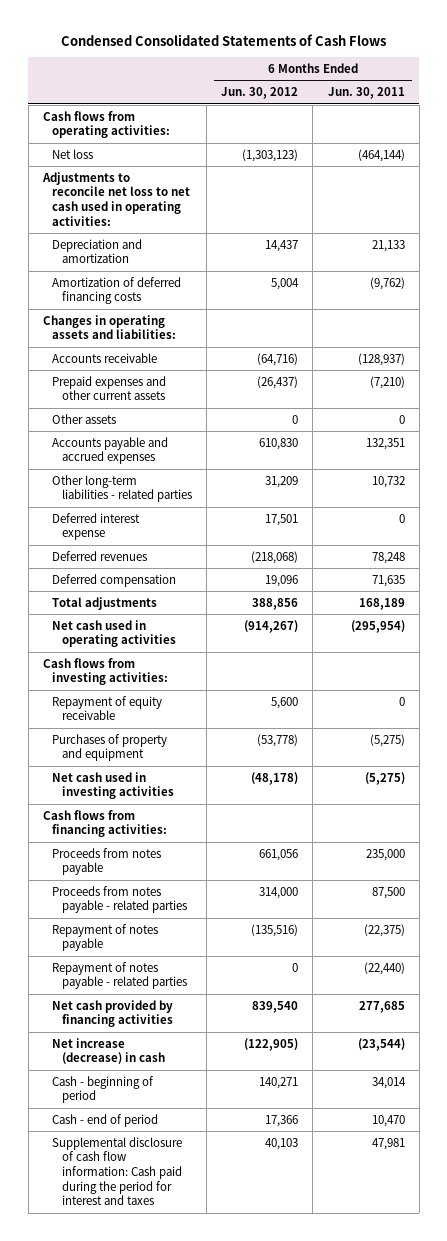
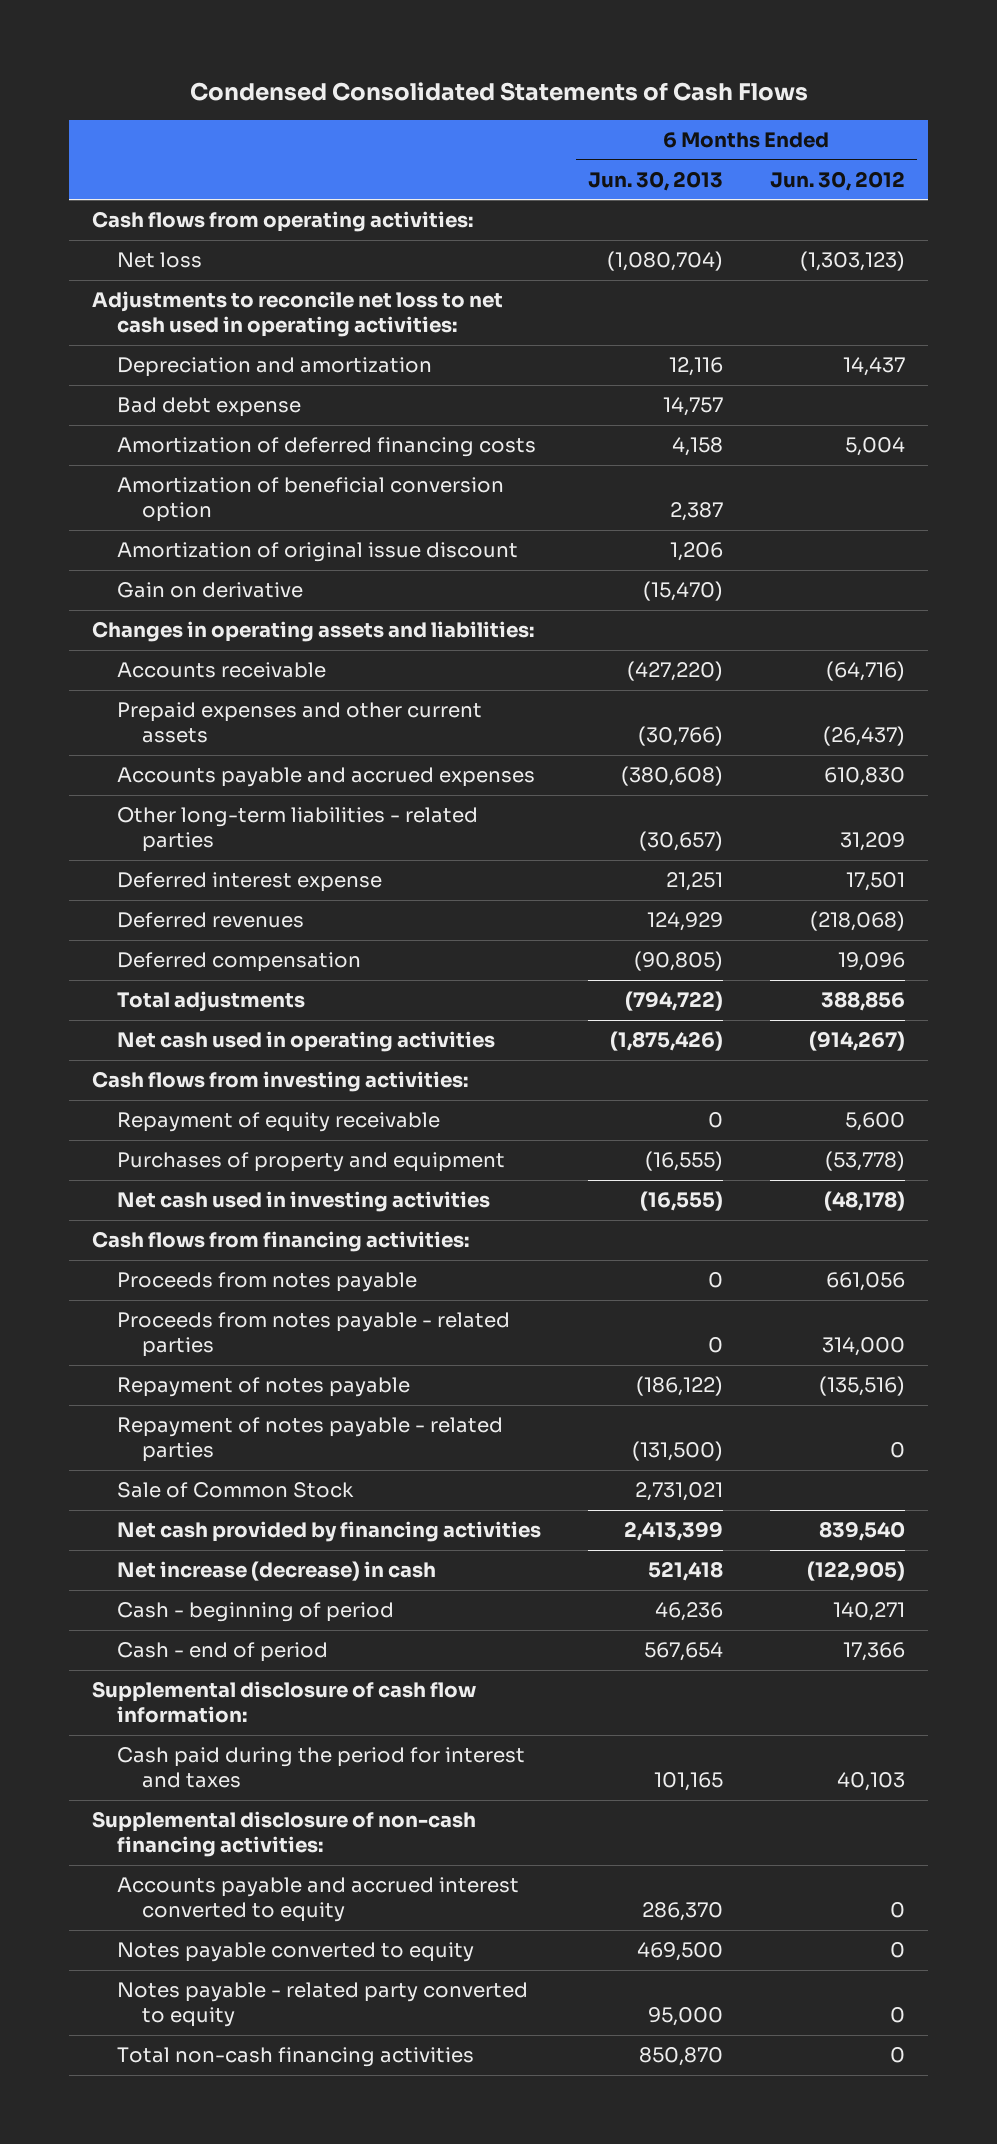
- | 6 Months Ended Jun. 30, 2012 | 6 Months Ended Jun. 30, 2011
+ | 6 Months Ended Jun. 30, 2013 | 6 Months Ended Jun. 30, 2012
+ Bad debt expense | 14,757 |
+ Amortization of beneficial conversion option | 2,387 |
+ Amortization of original issue discount | 1,206 |
+ Gain on derivative | (15,470) |
- Other assets | 0 | 0
+ Sale of Common Stock | 2,731,021 |
- Supplemental disclosure of cash flow information: Cash paid during the period for interest and taxes | 40,103 | 47,981
+ Supplemental disclosure of cash flow information:
+ Cash paid during the period for interest and taxes | 101,165 | 40,103
+ Supplemental disclosure of non-cash financing activities:
+ Accounts payable and accrued interest converted to equity | 286,370 | 0
+ Notes payable converted to equity | 469,500 | 0
+ Notes payable - related party converted to equity | 95,000 | 0
+ Total non-cash financing activities | 850,870 | 0

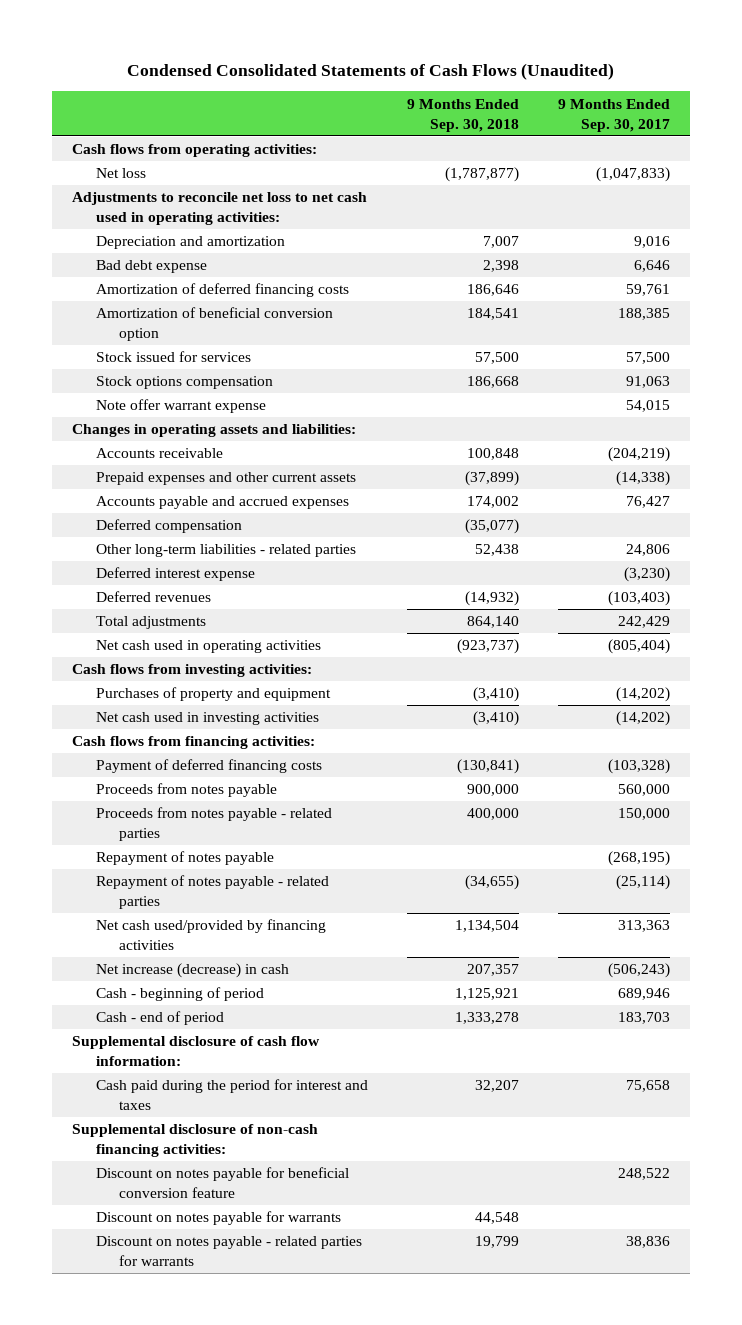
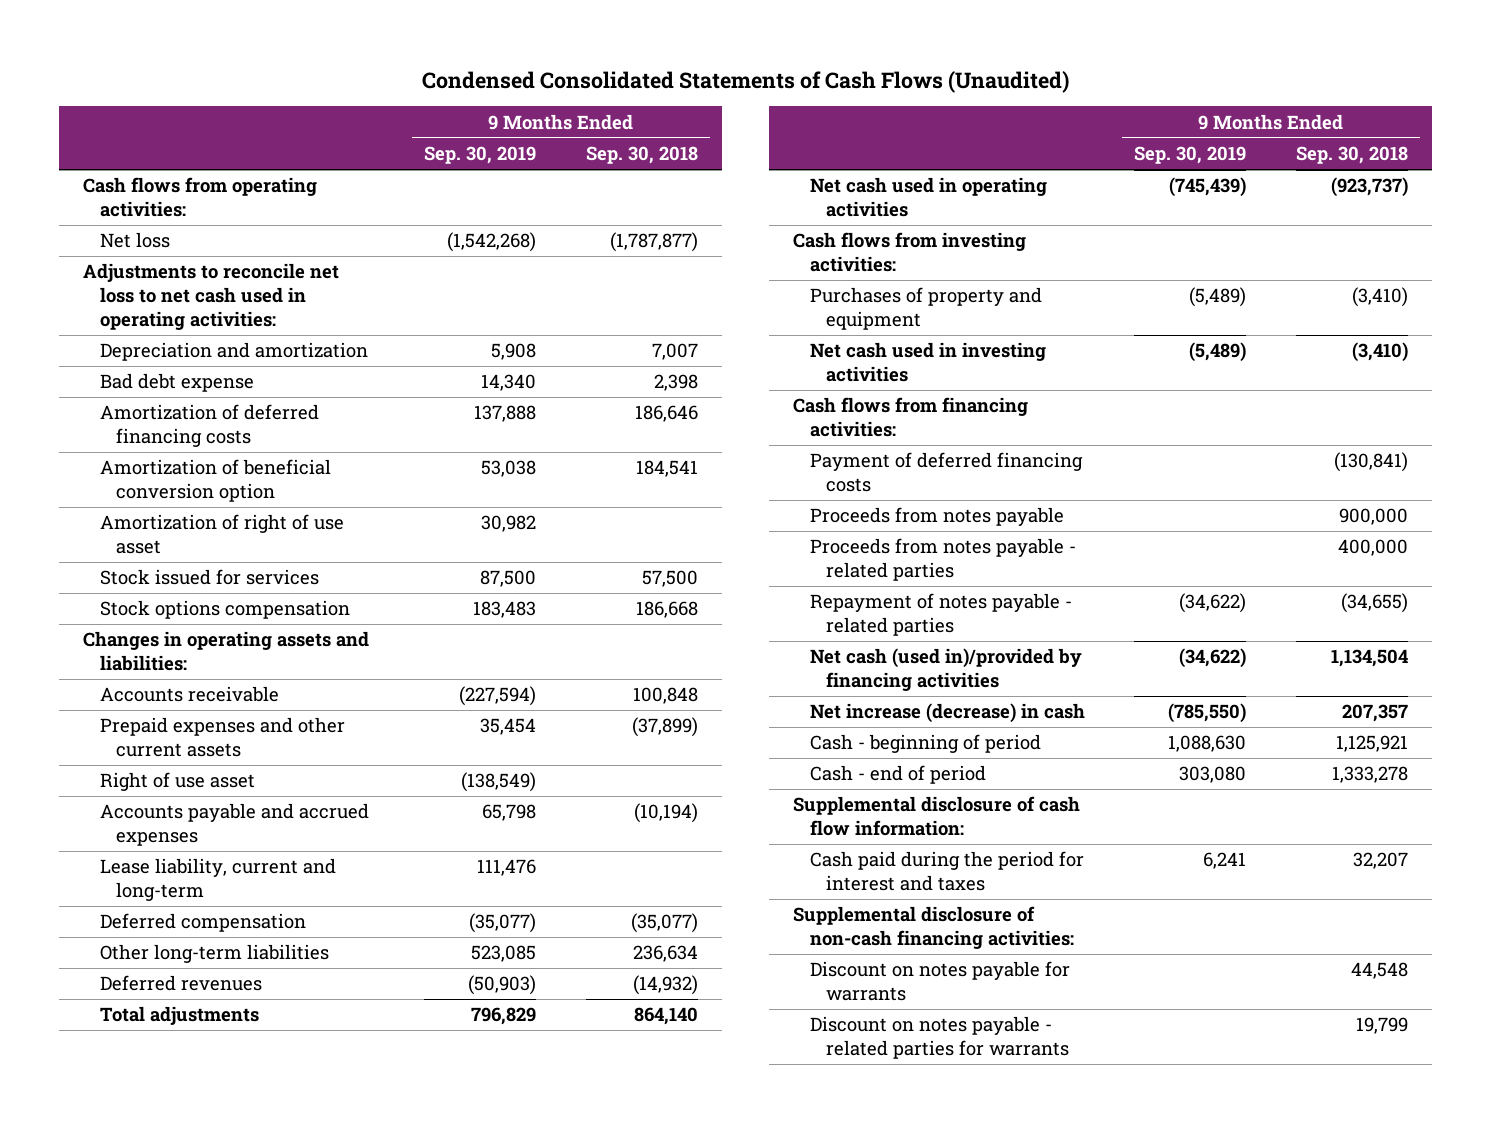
- | 9 Months Ended Sep. 30, 2018 | 9 Months Ended Sep. 30, 2017
+ | 9 Months Ended Sep. 30, 2019 | 9 Months Ended Sep. 30, 2018
+ Amortization of right of use asset | 30,982 |
- Note offer warrant expense | | 54,015
- Accounts payable and accrued expenses | 174,002 | 76,427
+ Right of use asset | (138,549) |
+ Accounts payable and accrued expenses | 65,798 | (10,194)
+ Lease liability, current and long-term | 111,476 |
- Other long-term liabilities - related parties | 52,438 | 24,806
- Deferred interest expense | | (3,230)
+ Other long-term liabilities | 523,085 | 236,634
- Repayment of notes payable | | (268,195)
- Net cash used/provided by financing activities | 1,134,504 | 313,363
+ Net cash (used in)/provided by financing activities | (34,622) | 1,134,504
- Discount on notes payable for beneficial conversion feature | | 248,522

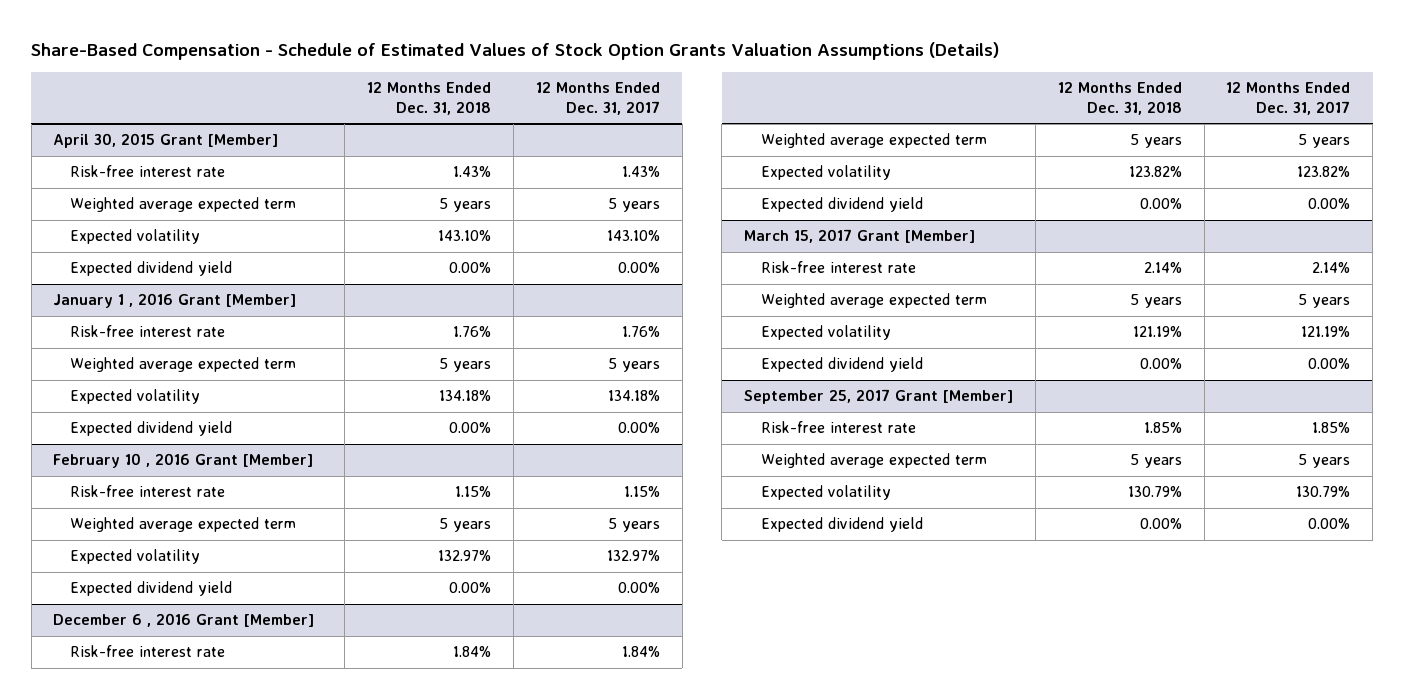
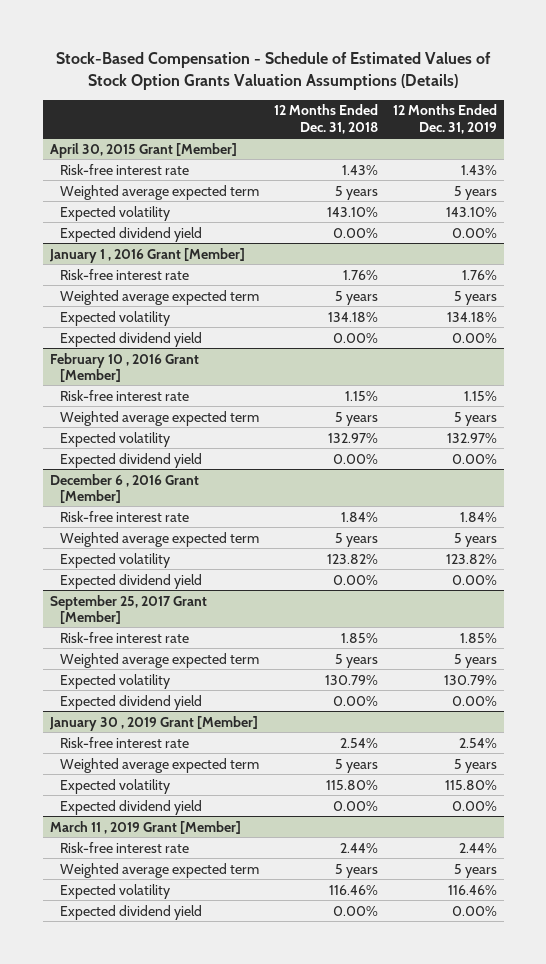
- Share-Based Compensation - Schedule of Estimated Values of Stock Option Grants Valuation Assumptions (Details)
+ Stock-Based Compensation - Schedule of Estimated Values of Stock Option Grants Valuation Assumptions (Details)
- | 12 Months Ended Dec. 31, 2018 | 12 Months Ended Dec. 31, 2017
+ | 12 Months Ended Dec. 31, 2018 | 12 Months Ended Dec. 31, 2019
- March 15, 2017 Grant [Member]
- Risk-free interest rate | 2.14% | 2.14%
- Weighted average expected term | 5 years | 5 years
- Expected volatility | 121.19% | 121.19%
- Expected dividend yield | 0.00% | 0.00%
+ January 30 , 2019 Grant [Member]
+ Risk-free interest rate | 2.54% | 2.54%
+ Weighted average expected term | 5 years | 5 years
+ Expected volatility | 115.80% | 115.80%
+ Expected dividend yield | 0.00% | 0.00%
+ March 11 , 2019 Grant [Member]
+ Risk-free interest rate | 2.44% | 2.44%
+ Weighted average expected term | 5 years | 5 years
+ Expected volatility | 116.46% | 116.46%
+ Expected dividend yield | 0.00% | 0.00%

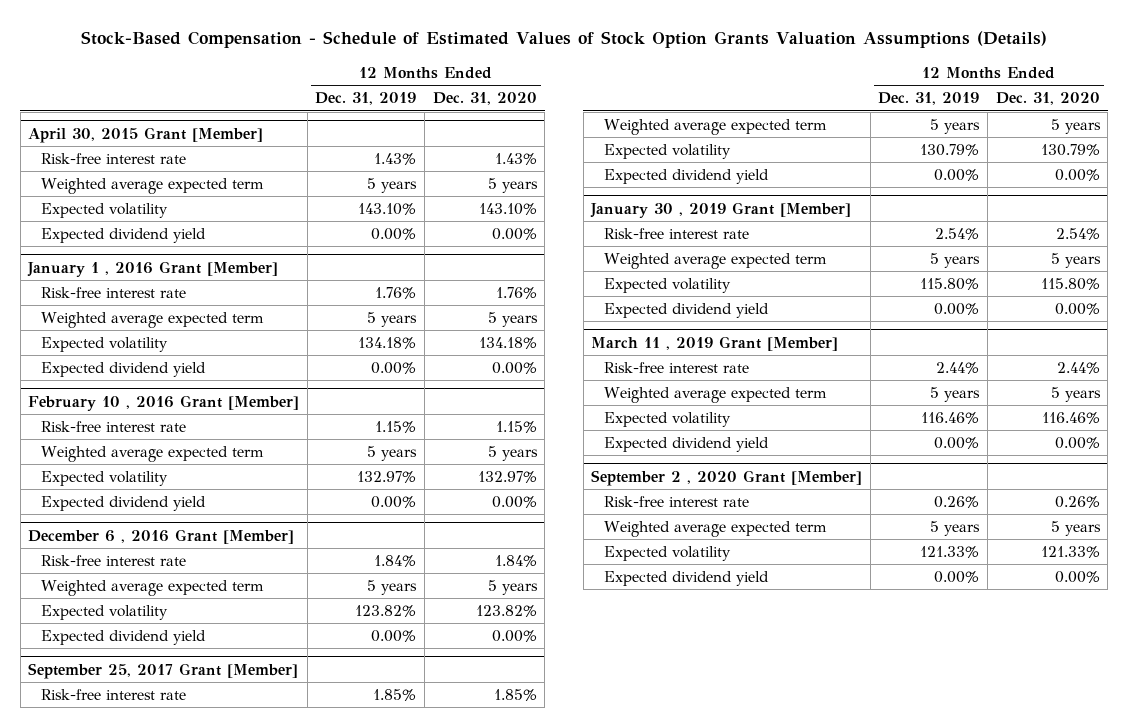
- | 12 Months Ended Dec. 31, 2018 | 12 Months Ended Dec. 31, 2019
+ | 12 Months Ended Dec. 31, 2019 | 12 Months Ended Dec. 31, 2020
+ September 2 , 2020 Grant [Member]
+ Risk-free interest rate | 0.26% | 0.26%
+ Weighted average expected term | 5 years | 5 years
+ Expected volatility | 121.33% | 121.33%
+ Expected dividend yield | 0.00% | 0.00%

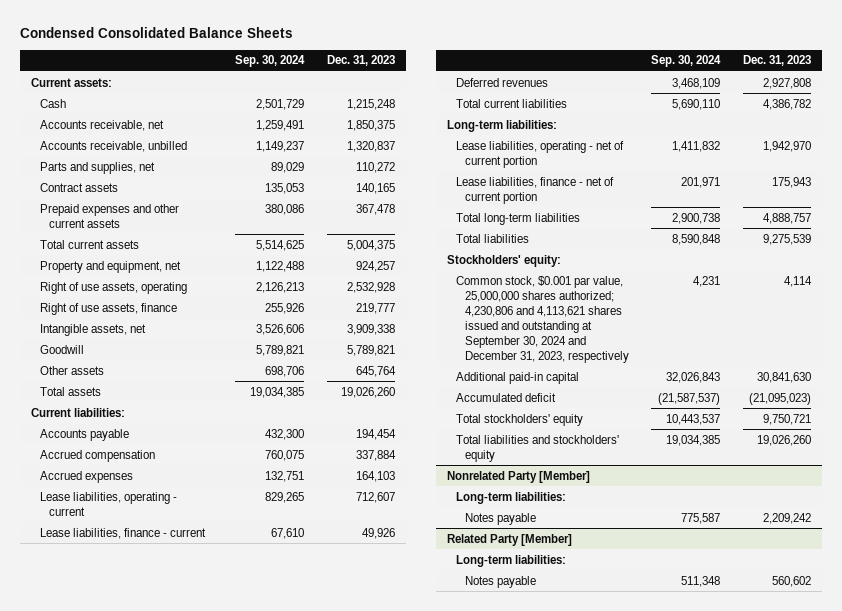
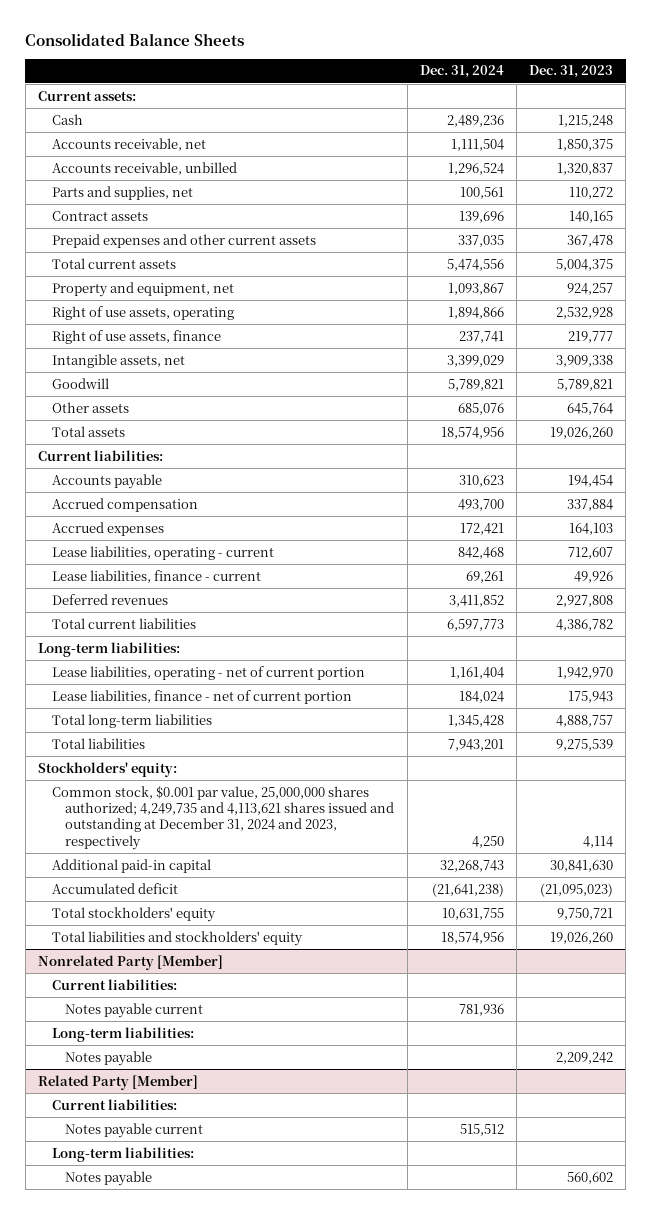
- Condensed Consolidated Balance Sheets
+ Consolidated Balance Sheets
- | Sep. 30, 2024 | Dec. 31, 2023
+ | Dec. 31, 2024 | Dec. 31, 2023
- Common stock, $0.001 par value, 25,000,000 shares authorized; 4,230,806 and 4,113,621 shares issued and outstanding at September 30, 2024 and December 31, 2023, respectively | 4,231 | 4,114
+ Common stock, $0.001 par value, 25,000,000 shares authorized; 4,249,735 and 4,113,621 shares issued and outstanding at December 31, 2024 and 2023, respectively | 4,250 | 4,114
@ Nonrelated Party [Member]
+ Current liabilities:
+ Notes payable current | 781,936 |
@ Related Party [Member]
+ Current liabilities:
+ Notes payable current | 515,512 |

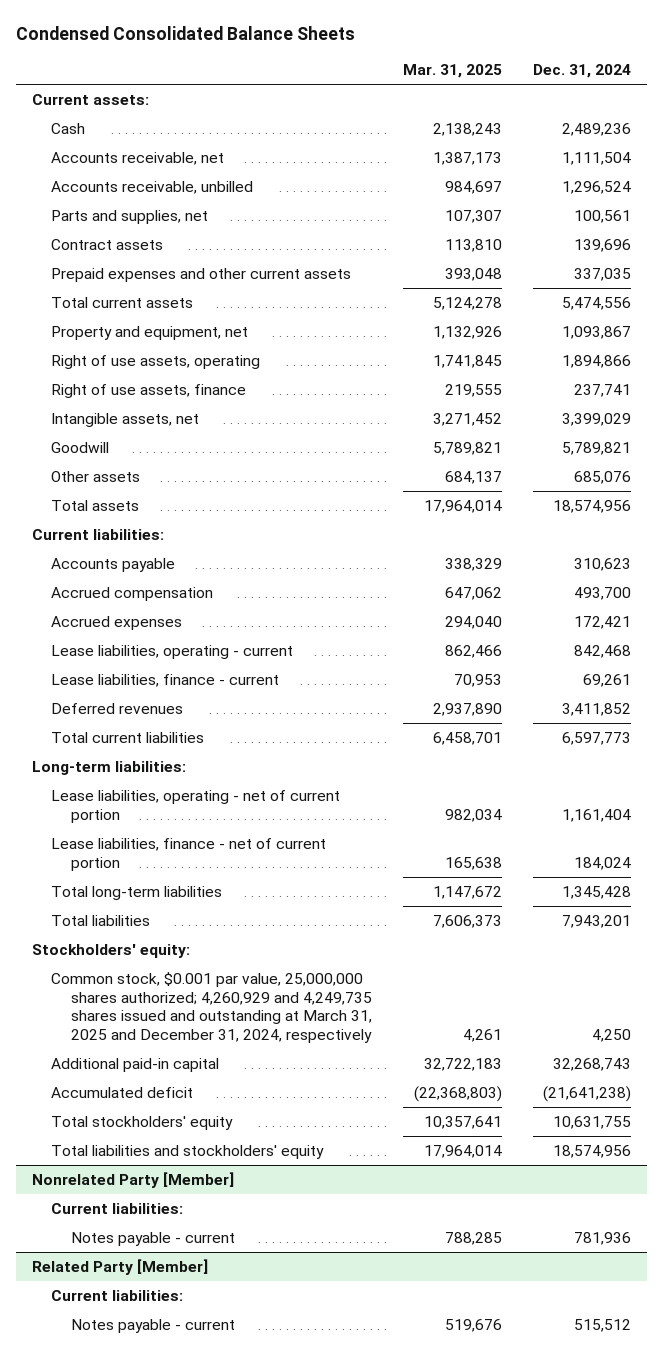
- Consolidated Balance Sheets
+ Condensed Consolidated Balance Sheets
- | Dec. 31, 2024 | Dec. 31, 2023
+ | Mar. 31, 2025 | Dec. 31, 2024
- Common stock, $0.001 par value, 25,000,000 shares authorized; 4,249,735 and 4,113,621 shares issued and outstanding at December 31, 2024 and 2023, respectively | 4,250 | 4,114
+ Common stock, $0.001 par value, 25,000,000 shares authorized; 4,260,929 and 4,249,735 shares issued and outstanding at March 31, 2025 and December 31, 2024, respectively | 4,261 | 4,250
@ Nonrelated Party [Member]
- Notes payable current | 781,936 |
- Long-term liabilities:
- Notes payable | | 2,209,242
+ Notes payable - current | 788,285 | 781,936
@ Related Party [Member]
- Notes payable current | 515,512 |
- Long-term liabilities:
- Notes payable | | 560,602
+ Notes payable - current | 519,676 | 515,512

